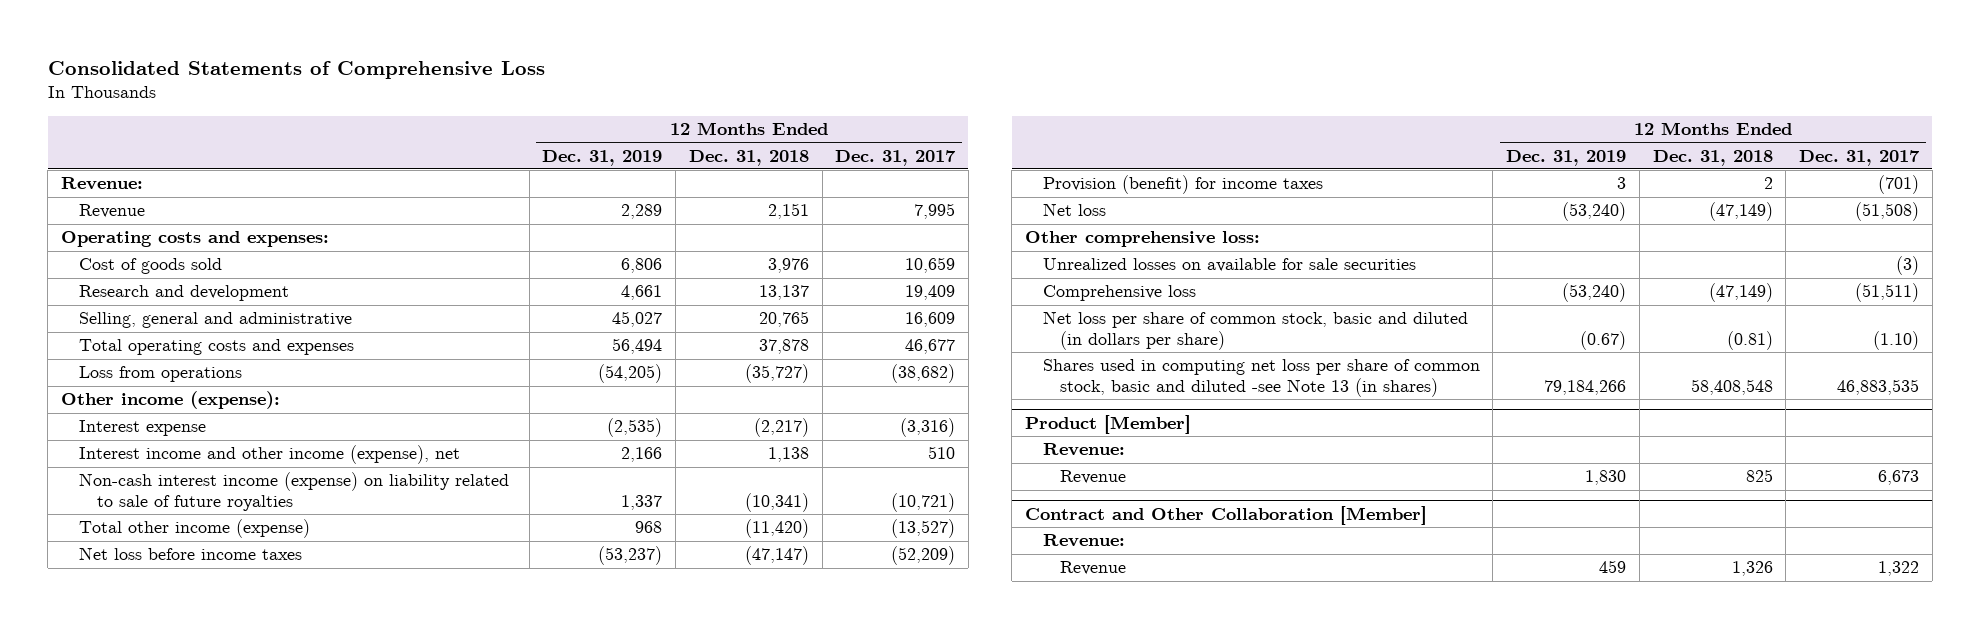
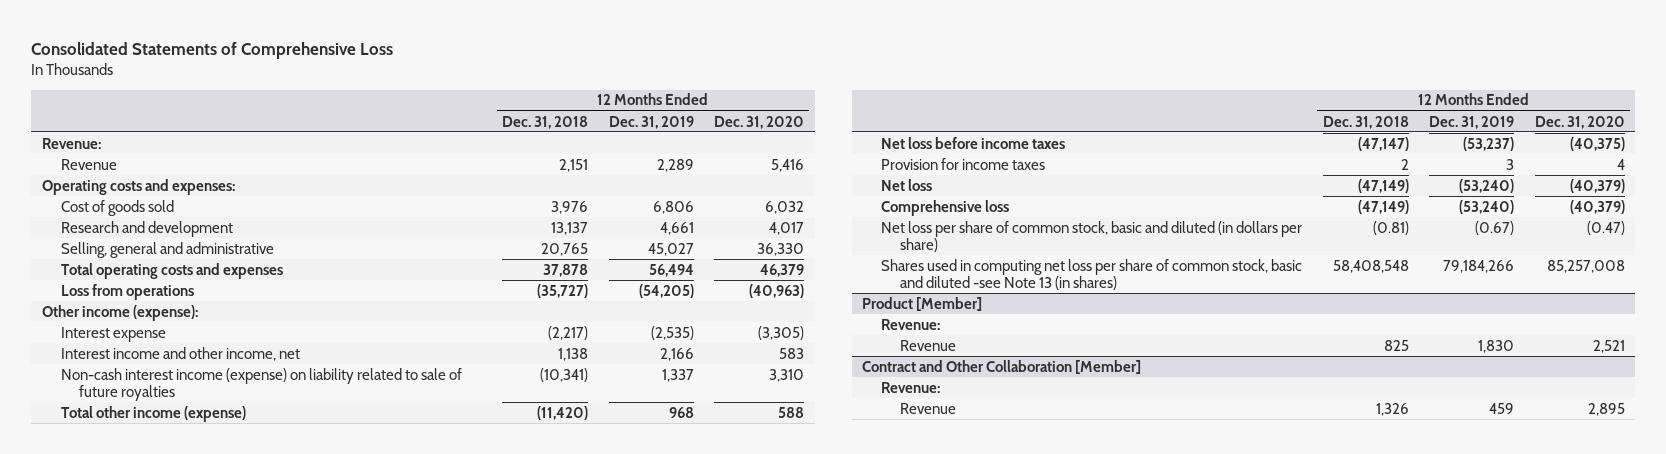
- | 12 Months Ended Dec. 31, 2019 | 12 Months Ended Dec. 31, 2018 | 12 Months Ended Dec. 31, 2017
+ | 12 Months Ended Dec. 31, 2018 | 12 Months Ended Dec. 31, 2019 | 12 Months Ended Dec. 31, 2020
- Interest income and other income (expense), net | 2,166 | 1,138 | 510
+ Interest income and other income, net | 1,138 | 2,166 | 583
- Provision (benefit) for income taxes | 3 | 2 | (701)
+ Provision for income taxes | 2 | 3 | 4
- Other comprehensive loss:
- Unrealized losses on available for sale securities | | | (3)

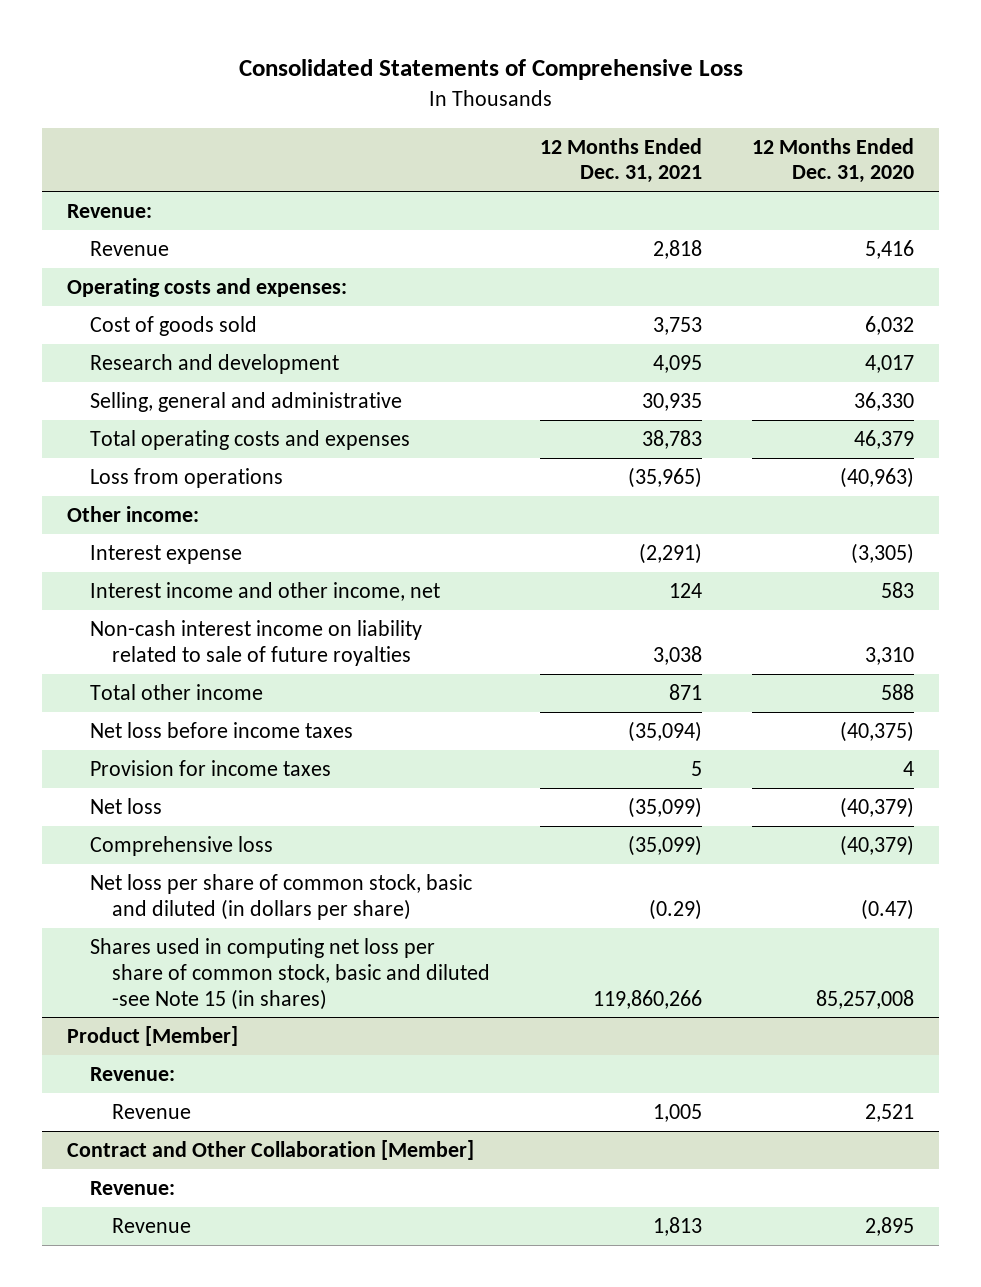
- | 12 Months Ended Dec. 31, 2018 | 12 Months Ended Dec. 31, 2019 | 12 Months Ended Dec. 31, 2020
+ | 12 Months Ended Dec. 31, 2021 | 12 Months Ended Dec. 31, 2020
- Other income (expense):
+ Other income:
- Non-cash interest income (expense) on liability related to sale of future royalties | (10,341) | 1,337 | 3,310
- Total other income (expense) | (11,420) | 968 | 588
+ Non-cash interest income on liability related to sale of future royalties | 3,038 | 3,310
+ Total other income | 871 | 588
- Shares used in computing net loss per share of common stock, basic and diluted -see Note 13 (in shares) | 58,408,548 | 79,184,266 | 85,257,008
+ Shares used in computing net loss per share of common stock, basic and diluted -see Note 15 (in shares) | 119,860,266 | 85,257,008

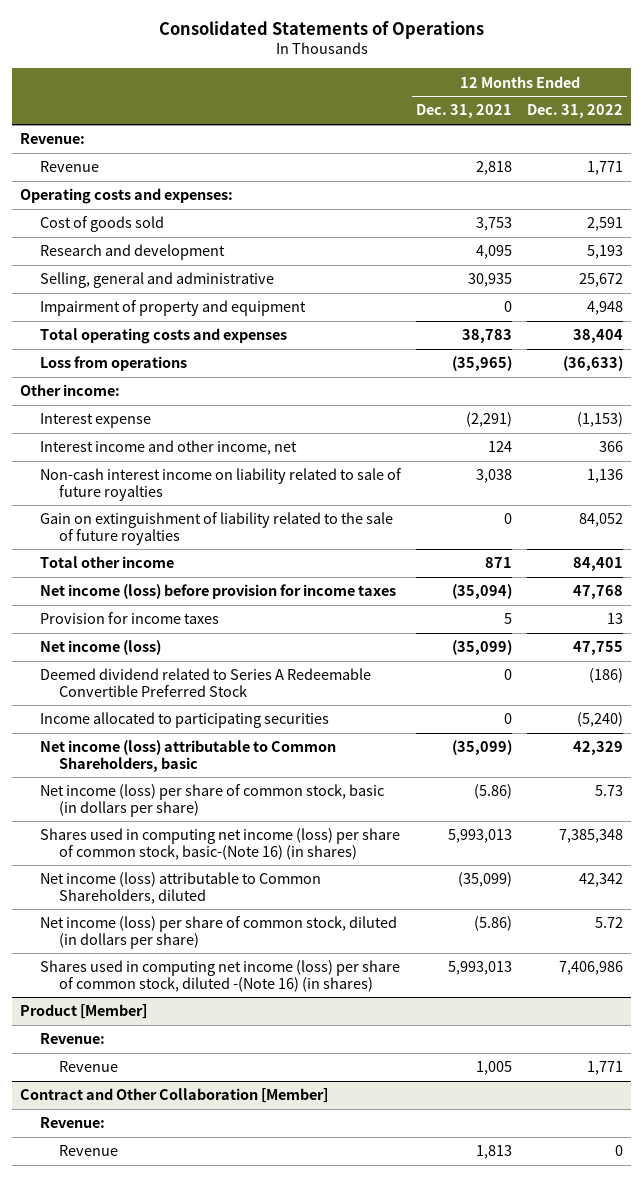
- Consolidated Statements of Comprehensive Loss
+ Consolidated Statements of Operations
- | 12 Months Ended Dec. 31, 2021 | 12 Months Ended Dec. 31, 2020
+ | 12 Months Ended Dec. 31, 2021 | 12 Months Ended Dec. 31, 2022
+ Impairment of property and equipment | 0 | 4,948
+ Gain on extinguishment of liability related to the sale of future royalties | 0 | 84,052
- Net loss before income taxes | (35,094) | (40,375)
+ Net income (loss) before provision for income taxes | (35,094) | 47,768
- Net loss | (35,099) | (40,379)
- Comprehensive loss | (35,099) | (40,379)
- Net loss per share of common stock, basic and diluted (in dollars per share) | (0.29) | (0.47)
- Shares used in computing net loss per share of common stock, basic and diluted -see Note 15 (in shares) | 119,860,266 | 85,257,008
+ Net income (loss) | (35,099) | 47,755
+ Deemed dividend related to Series A Redeemable Convertible Preferred Stock | 0 | (186)
+ Income allocated to participating securities | 0 | (5,240)
+ Net income (loss) attributable to Common Shareholders, basic | (35,099) | 42,329
+ Net income (loss) per share of common stock, basic (in dollars per share) | (5.86) | 5.73
+ Shares used in computing net income (loss) per share of common stock, basic-(Note 16) (in shares) | 5,993,013 | 7,385,348
+ Net income (loss) attributable to Common Shareholders, diluted | (35,099) | 42,342
+ Net income (loss) per share of common stock, diluted (in dollars per share) | (5.86) | 5.72
+ Shares used in computing net income (loss) per share of common stock, diluted -(Note 16) (in shares) | 5,993,013 | 7,406,986

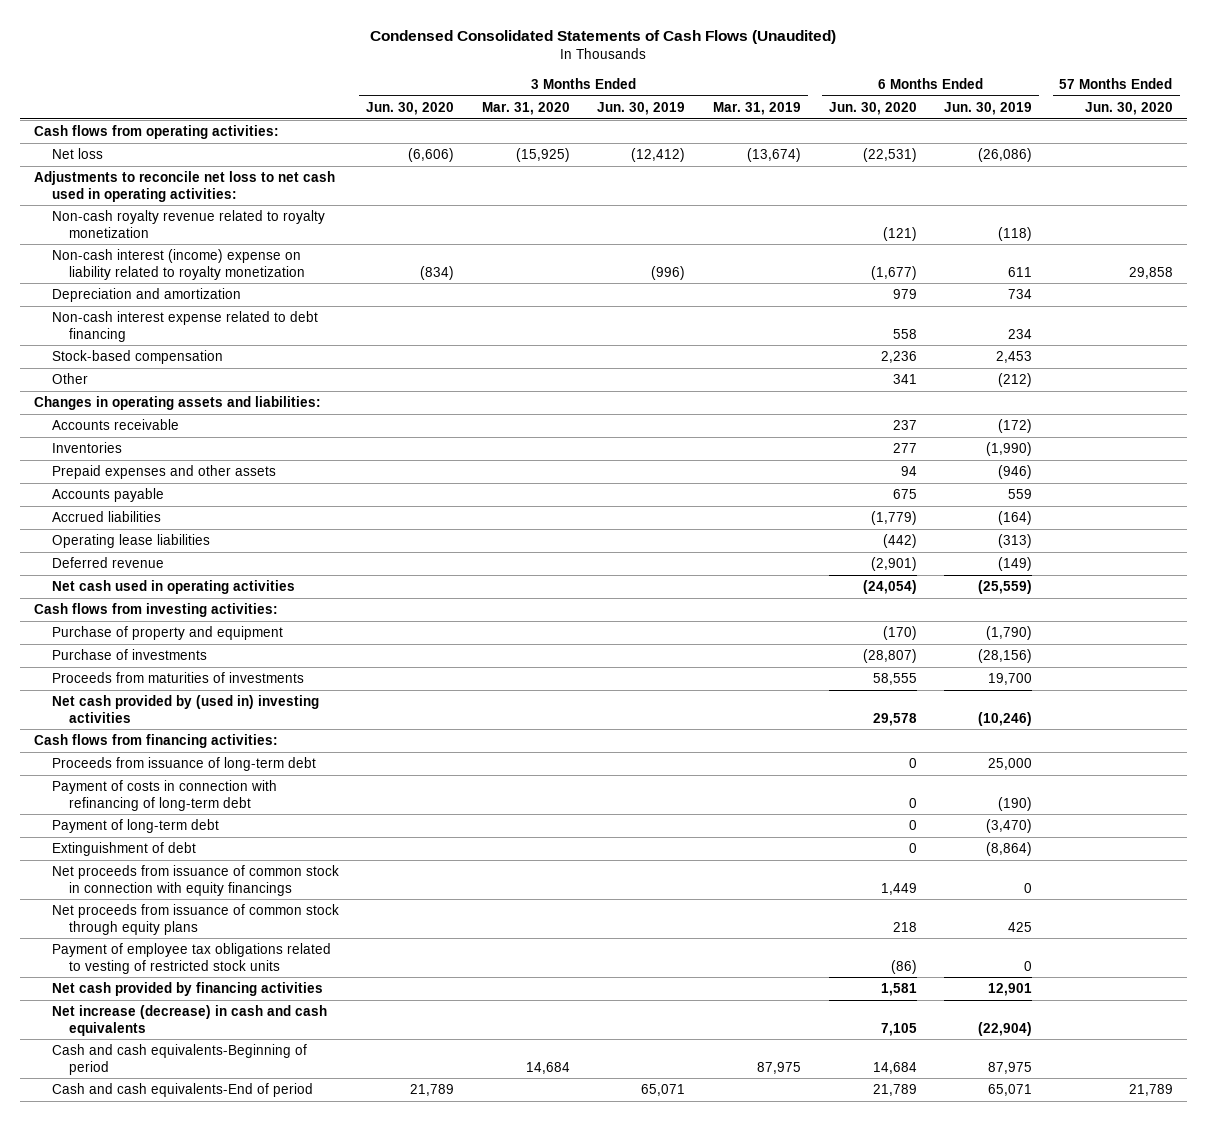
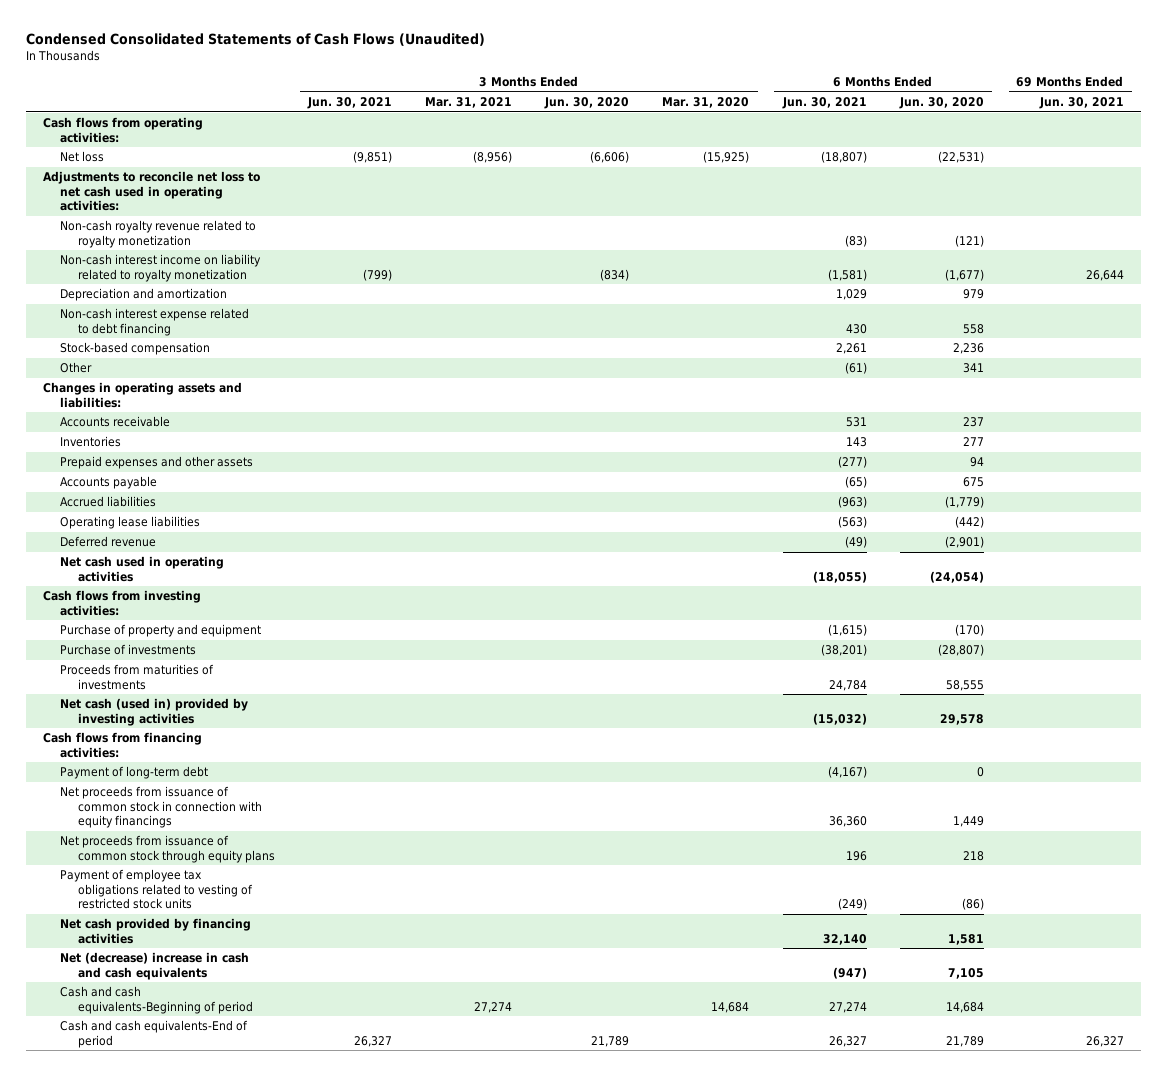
- | 3 Months Ended Jun. 30, 2020 | 3 Months Ended Mar. 31, 2020 | 3 Months Ended Jun. 30, 2019 | 3 Months Ended Mar. 31, 2019 | 6 Months Ended Jun. 30, 2020 | 6 Months Ended Jun. 30, 2019 | 57 Months Ended Jun. 30, 2020
+ | 3 Months Ended Jun. 30, 2021 | 3 Months Ended Mar. 31, 2021 | 3 Months Ended Jun. 30, 2020 | 3 Months Ended Mar. 31, 2020 | 6 Months Ended Jun. 30, 2021 | 6 Months Ended Jun. 30, 2020 | 69 Months Ended Jun. 30, 2021
- Non-cash interest (income) expense on liability related to royalty monetization | (834) | | (996) | | (1,677) | 611 | 29,858
+ Non-cash interest income on liability related to royalty monetization | (799) | | (834) | | (1,581) | (1,677) | 26,644
- Net cash provided by (used in) investing activities | | | | | 29,578 | (10,246) |
+ Net cash (used in) provided by investing activities | | | | | (15,032) | 29,578 |
- Proceeds from issuance of long-term debt | | | | | 0 | 25,000 |
- Payment of costs in connection with refinancing of long-term debt | | | | | 0 | (190) |
- Extinguishment of debt | | | | | 0 | (8,864) |
- Net increase (decrease) in cash and cash equivalents | | | | | 7,105 | (22,904) |
+ Net (decrease) increase in cash and cash equivalents | | | | | (947) | 7,105 |

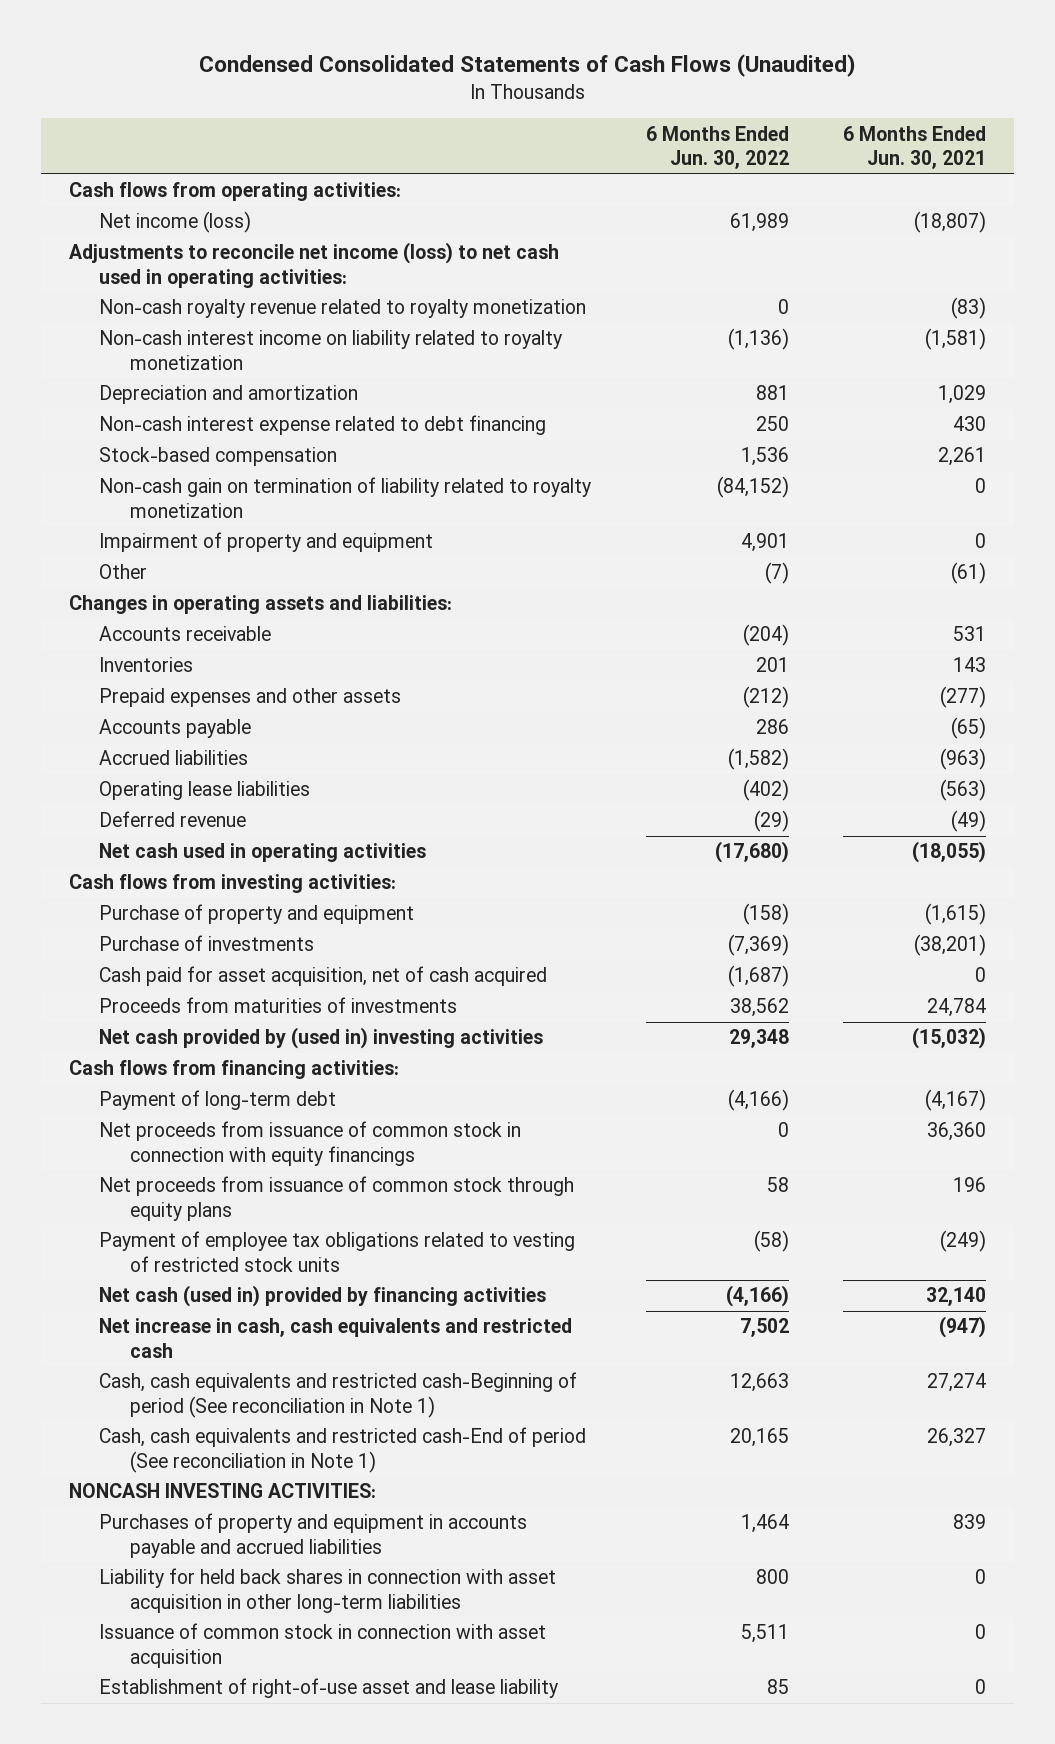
- | 3 Months Ended Jun. 30, 2021 | 3 Months Ended Mar. 31, 2021 | 3 Months Ended Jun. 30, 2020 | 3 Months Ended Mar. 31, 2020 | 6 Months Ended Jun. 30, 2021 | 6 Months Ended Jun. 30, 2020 | 69 Months Ended Jun. 30, 2021
+ | 6 Months Ended Jun. 30, 2022 | 6 Months Ended Jun. 30, 2021
- Net loss | (9,851) | (8,956) | (6,606) | (15,925) | (18,807) | (22,531) |
- Adjustments to reconcile net loss to net cash used in operating activities:
+ Net income (loss) | 61,989 | (18,807)
+ Adjustments to reconcile net income (loss) to net cash used in operating activities:
+ Non-cash gain on termination of liability related to royalty monetization | (84,152) | 0
+ Impairment of property and equipment | 4,901 | 0
+ Cash paid for asset acquisition, net of cash acquired | (1,687) | 0
- Net cash (used in) provided by investing activities | | | | | (15,032) | 29,578 |
+ Net cash provided by (used in) investing activities | 29,348 | (15,032)
- Net cash provided by financing activities | | | | | 32,140 | 1,581 |
- Net (decrease) increase in cash and cash equivalents | | | | | (947) | 7,105 |
- Cash and cash equivalents-Beginning of period | | 27,274 | | 14,684 | 27,274 | 14,684 |
- Cash and cash equivalents-End of period | 26,327 | | 21,789 | | 26,327 | 21,789 | 26,327
+ Net cash (used in) provided by financing activities | (4,166) | 32,140
+ Net increase in cash, cash equivalents and restricted cash | 7,502 | (947)
+ Cash, cash equivalents and restricted cash-Beginning of period (See reconciliation in Note 1) | 12,663 | 27,274
+ Cash, cash equivalents and restricted cash-End of period (See reconciliation in Note 1) | 20,165 | 26,327
+ NONCASH INVESTING ACTIVITIES:
+ Purchases of property and equipment in accounts payable and accrued liabilities | 1,464 | 839
+ Liability for held back shares in connection with asset acquisition in other long-term liabilities | 800 | 0
+ Issuance of common stock in connection with asset acquisition | 5,511 | 0
+ Establishment of right-of-use asset and lease liability | 85 | 0

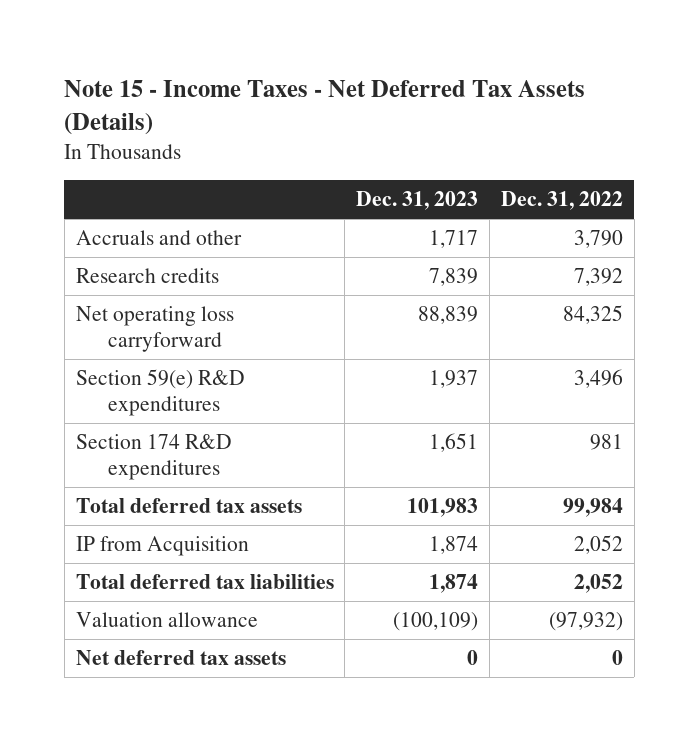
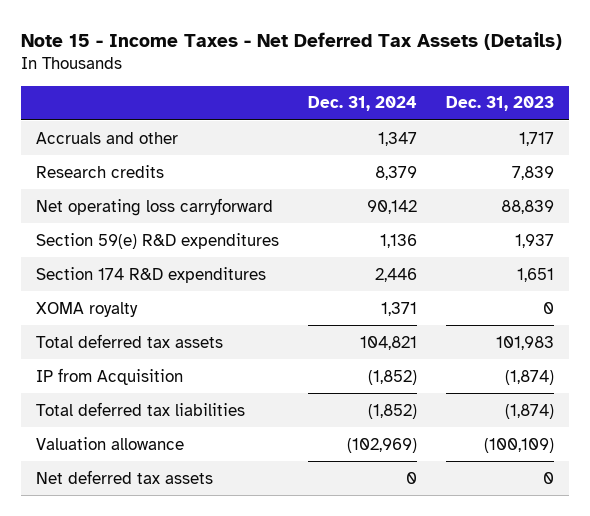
- | Dec. 31, 2023 | Dec. 31, 2022
+ | Dec. 31, 2024 | Dec. 31, 2023
+ XOMA royalty | 1,371 | 0
- IP from Acquisition | 1,874 | 2,052
- Total deferred tax liabilities | 1,874 | 2,052
+ IP from Acquisition | (1,852) | (1,874)
+ Total deferred tax liabilities | (1,852) | (1,874)

